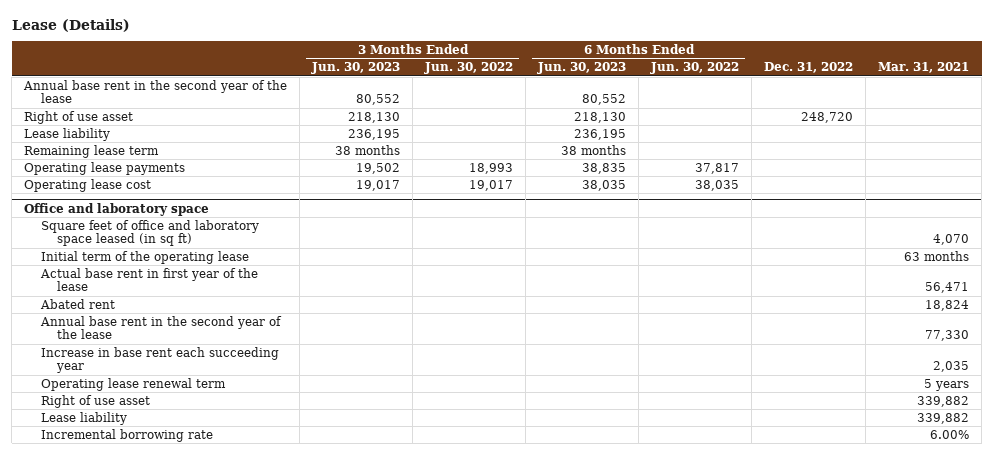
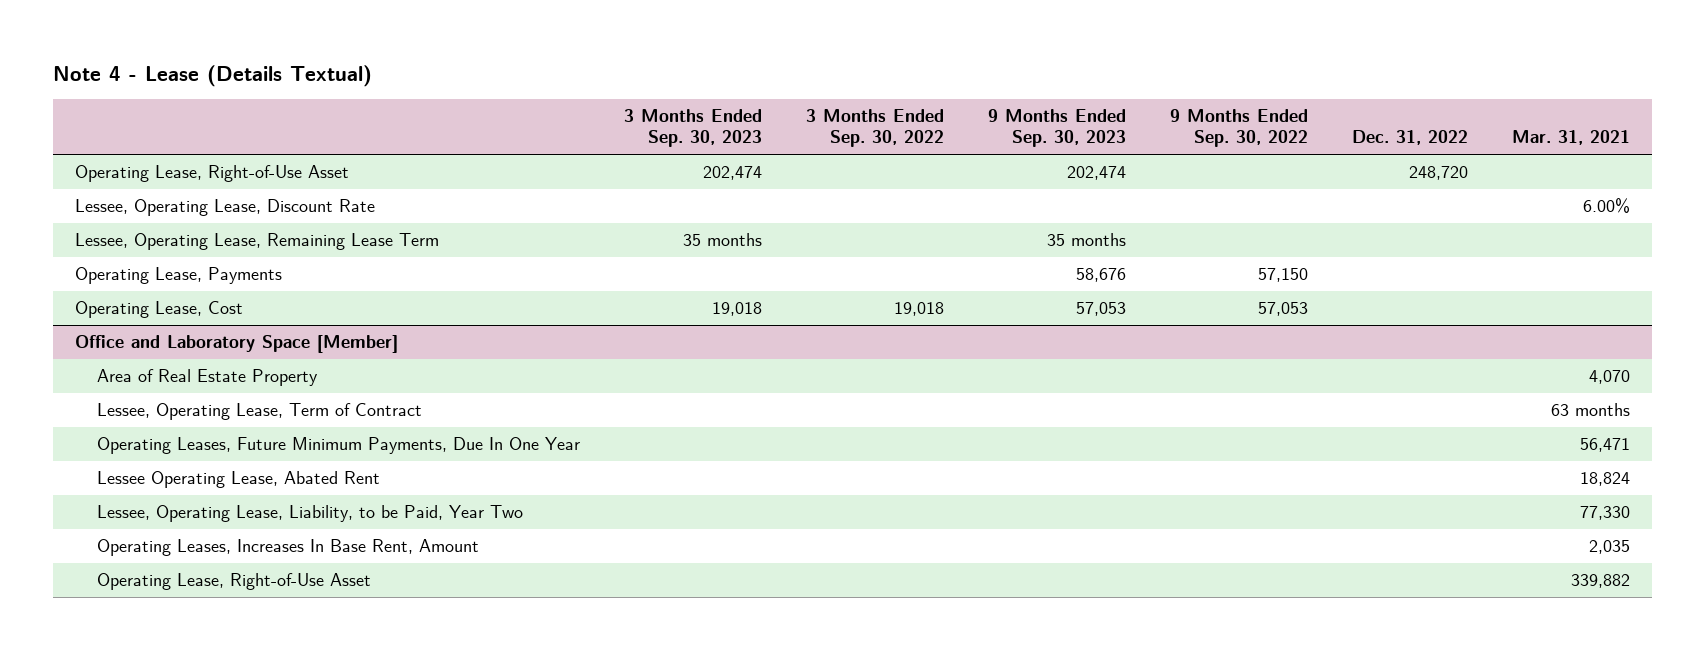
- Lease (Details)
+ Note 4 - Lease (Details Textual)
- | 3 Months Ended Jun. 30, 2023 | 3 Months Ended Jun. 30, 2022 | 6 Months Ended Jun. 30, 2023 | 6 Months Ended Jun. 30, 2022 | Dec. 31, 2022 | Mar. 31, 2021
+ | 3 Months Ended Sep. 30, 2023 | 3 Months Ended Sep. 30, 2022 | 9 Months Ended Sep. 30, 2023 | 9 Months Ended Sep. 30, 2022 | Dec. 31, 2022 | Mar. 31, 2021
- Annual base rent in the second year of the lease | 80,552 | | 80,552 | | |
- Right of use asset | 218,130 | | 218,130 | | 248,720 |
- Lease liability | 236,195 | | 236,195 | | |
- Remaining lease term | 38 months | | 38 months | | |
- Operating lease payments | 19,502 | 18,993 | 38,835 | 37,817 | |
- Operating lease cost | 19,017 | 19,017 | 38,035 | 38,035 | |
- Office and laboratory space
- Square feet of office and laboratory space leased (in sq ft) | | | | | | 4,070
- Initial term of the operating lease | | | | | | 63 months
- Actual base rent in first year of the lease | | | | | | 56,471
- Abated rent | | | | | | 18,824
- Annual base rent in the second year of the lease | | | | | | 77,330
- Increase in base rent each succeeding year | | | | | | 2,035
- Operating lease renewal term | | | | | | 5 years
- Right of use asset | | | | | | 339,882
- Lease liability | | | | | | 339,882
- Incremental borrowing rate | | | | | | 6.00%
+ Operating Lease, Right-of-Use Asset | 202,474 | | 202,474 | | 248,720 |
+ Lessee, Operating Lease, Discount Rate | | | | | | 6.00%
+ Lessee, Operating Lease, Remaining Lease Term | 35 months | | 35 months | | |
+ Operating Lease, Payments | | | 58,676 | 57,150 | |
+ Operating Lease, Cost | 19,018 | 19,018 | 57,053 | 57,053 | |
+ Office and Laboratory Space [Member]
+ Area of Real Estate Property | | | | | | 4,070
+ Lessee, Operating Lease, Term of Contract | | | | | | 63 months
+ Operating Leases, Future Minimum Payments, Due In One Year | | | | | | 56,471
+ Lessee Operating Lease, Abated Rent | | | | | | 18,824
+ Lessee, Operating Lease, Liability, to be Paid, Year Two | | | | | | 77,330
+ Operating Leases, Increases In Base Rent, Amount | | | | | | 2,035
+ Operating Lease, Right-of-Use Asset | | | | | | 339,882

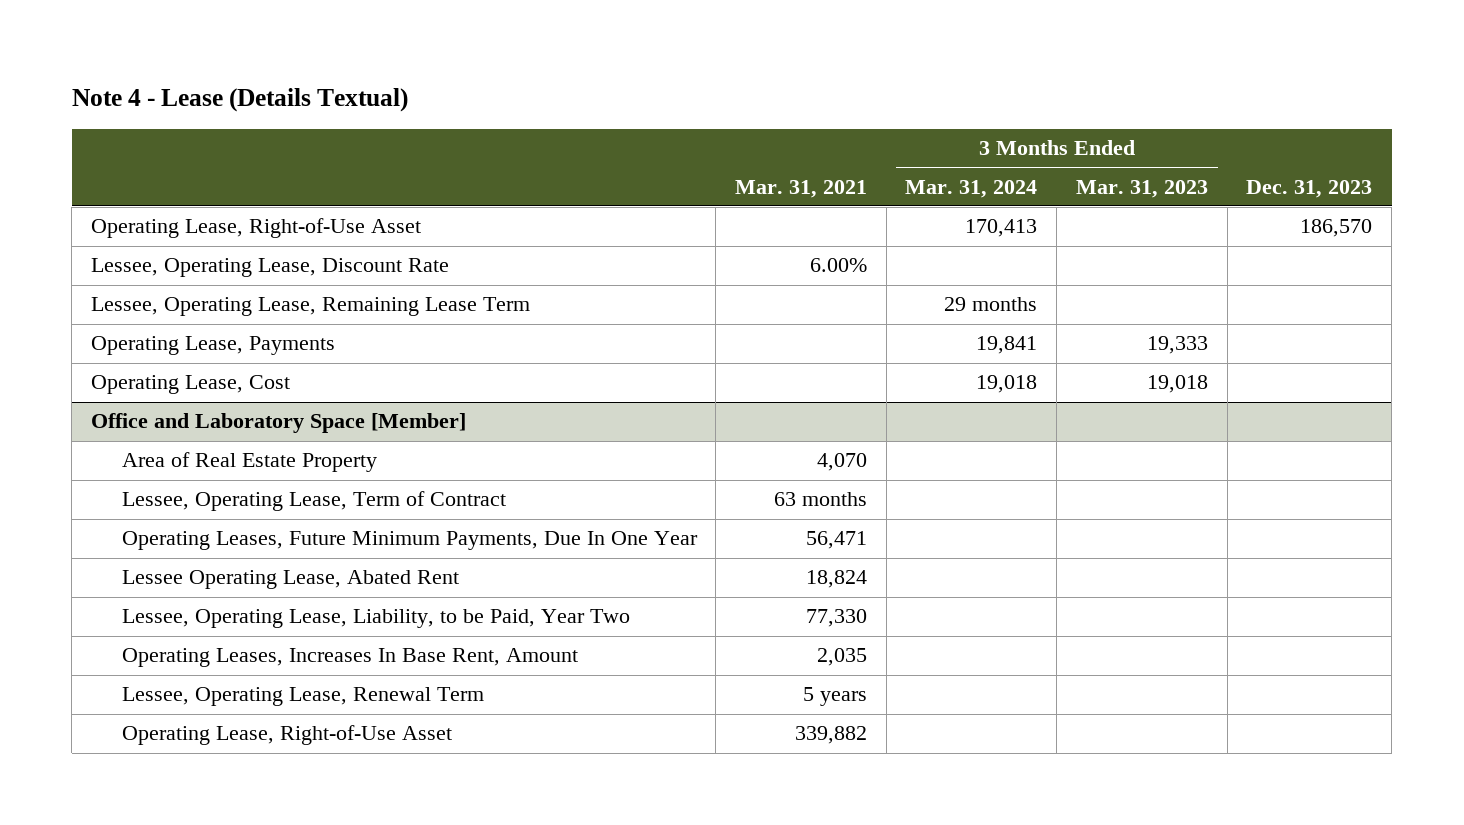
- | 3 Months Ended Sep. 30, 2023 | 3 Months Ended Sep. 30, 2022 | 9 Months Ended Sep. 30, 2023 | 9 Months Ended Sep. 30, 2022 | Dec. 31, 2022 | Mar. 31, 2021
+ | Mar. 31, 2021 | 3 Months Ended Mar. 31, 2024 | 3 Months Ended Mar. 31, 2023 | Dec. 31, 2023
@ Office and Laboratory Space [Member]
+ Lessee, Operating Lease, Renewal Term | 5 years | | |

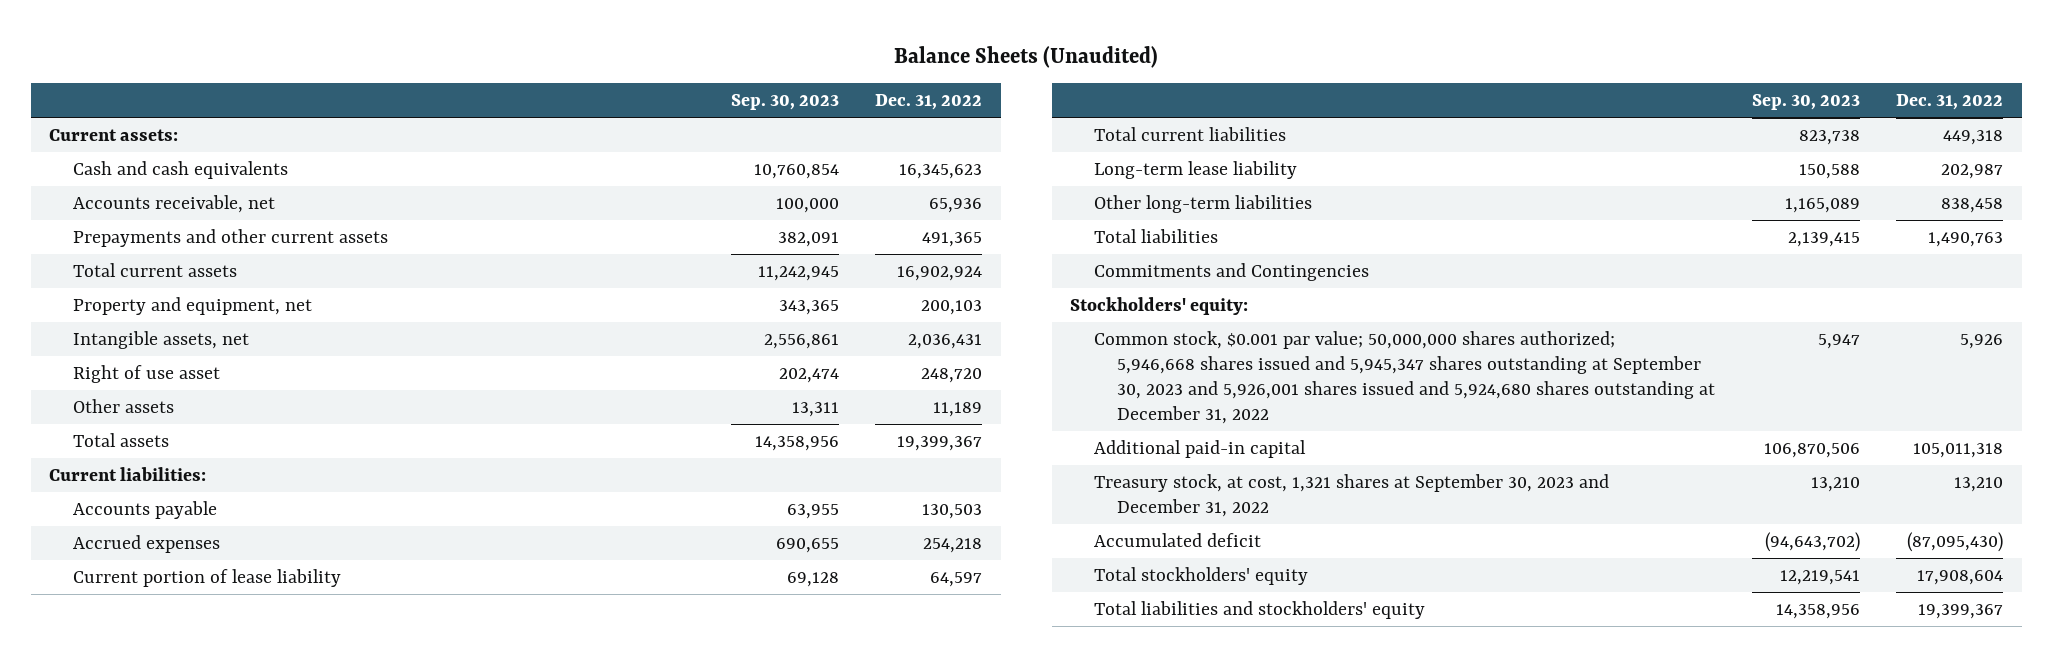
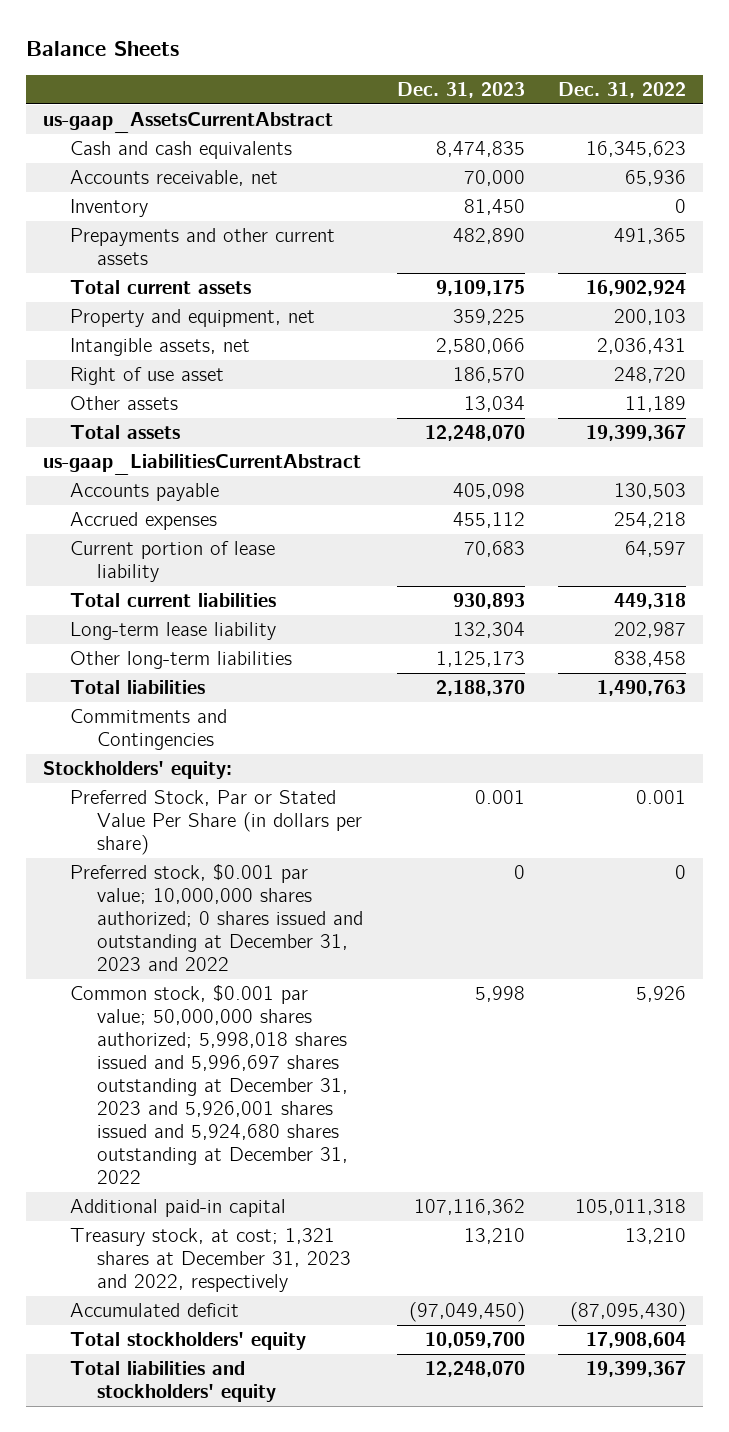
- Balance Sheets (Unaudited)
+ Balance Sheets
- | Sep. 30, 2023 | Dec. 31, 2022
+ | Dec. 31, 2023 | Dec. 31, 2022
- Current assets:
+ us-gaap_AssetsCurrentAbstract
+ Inventory | 81,450 | 0
- Current liabilities:
+ us-gaap_LiabilitiesCurrentAbstract
- Common stock, $0.001 par value; 50,000,000 shares authorized; 5,946,668 shares issued and 5,945,347 shares outstanding at September 30, 2023 and 5,926,001 shares issued and 5,924,680 shares outstanding at December 31, 2022 | 5,947 | 5,926
+ Preferred Stock, Par or Stated Value Per Share (in dollars per share) | 0.001 | 0.001
+ Preferred stock, $0.001 par value; 10,000,000 shares authorized; 0 shares issued and outstanding at December 31, 2023 and 2022 | 0 | 0
+ Common stock, $0.001 par value; 50,000,000 shares authorized; 5,998,018 shares issued and 5,996,697 shares outstanding at December 31, 2023 and 5,926,001 shares issued and 5,924,680 shares outstanding at December 31, 2022 | 5,998 | 5,926
- Treasury stock, at cost, 1,321 shares at September 30, 2023 and December 31, 2022 | 13,210 | 13,210
+ Treasury stock, at cost; 1,321 shares at December 31, 2023 and 2022, respectively | 13,210 | 13,210

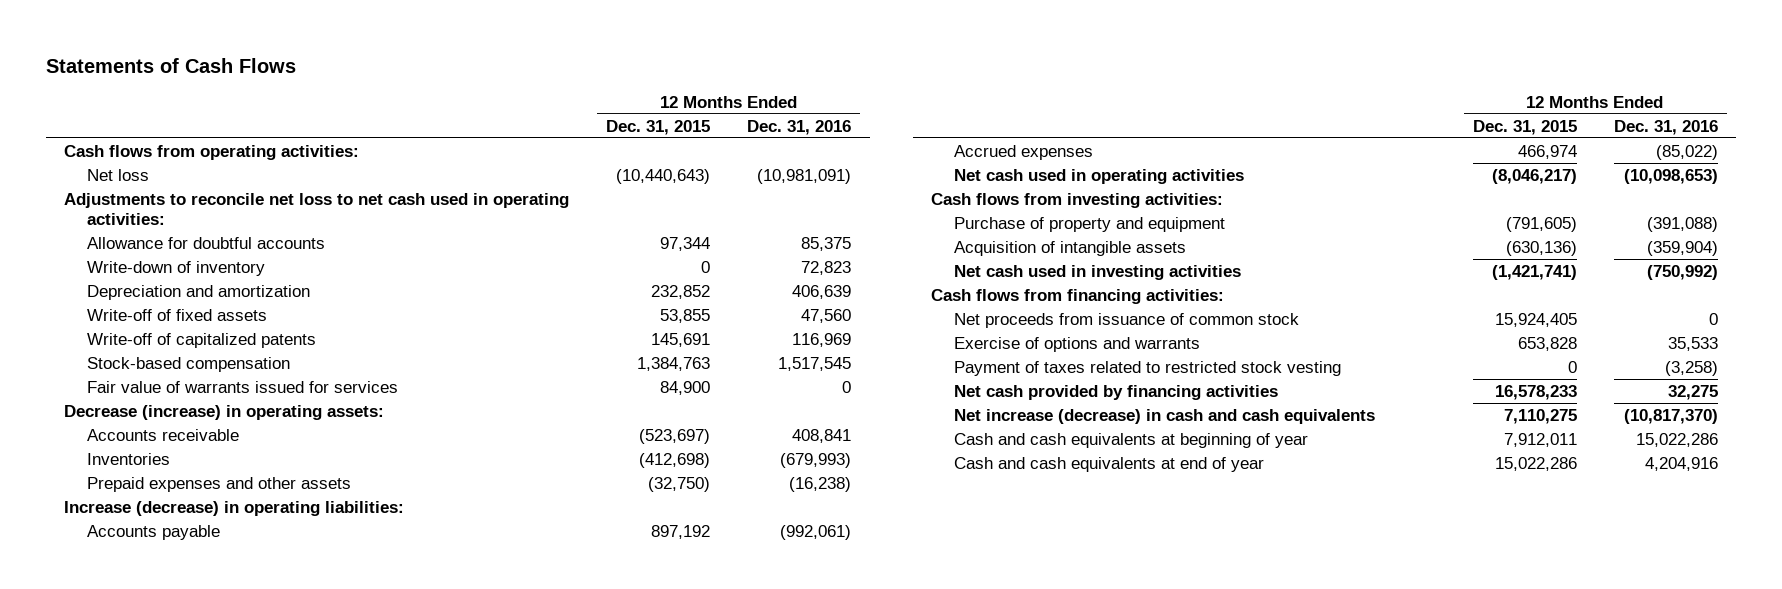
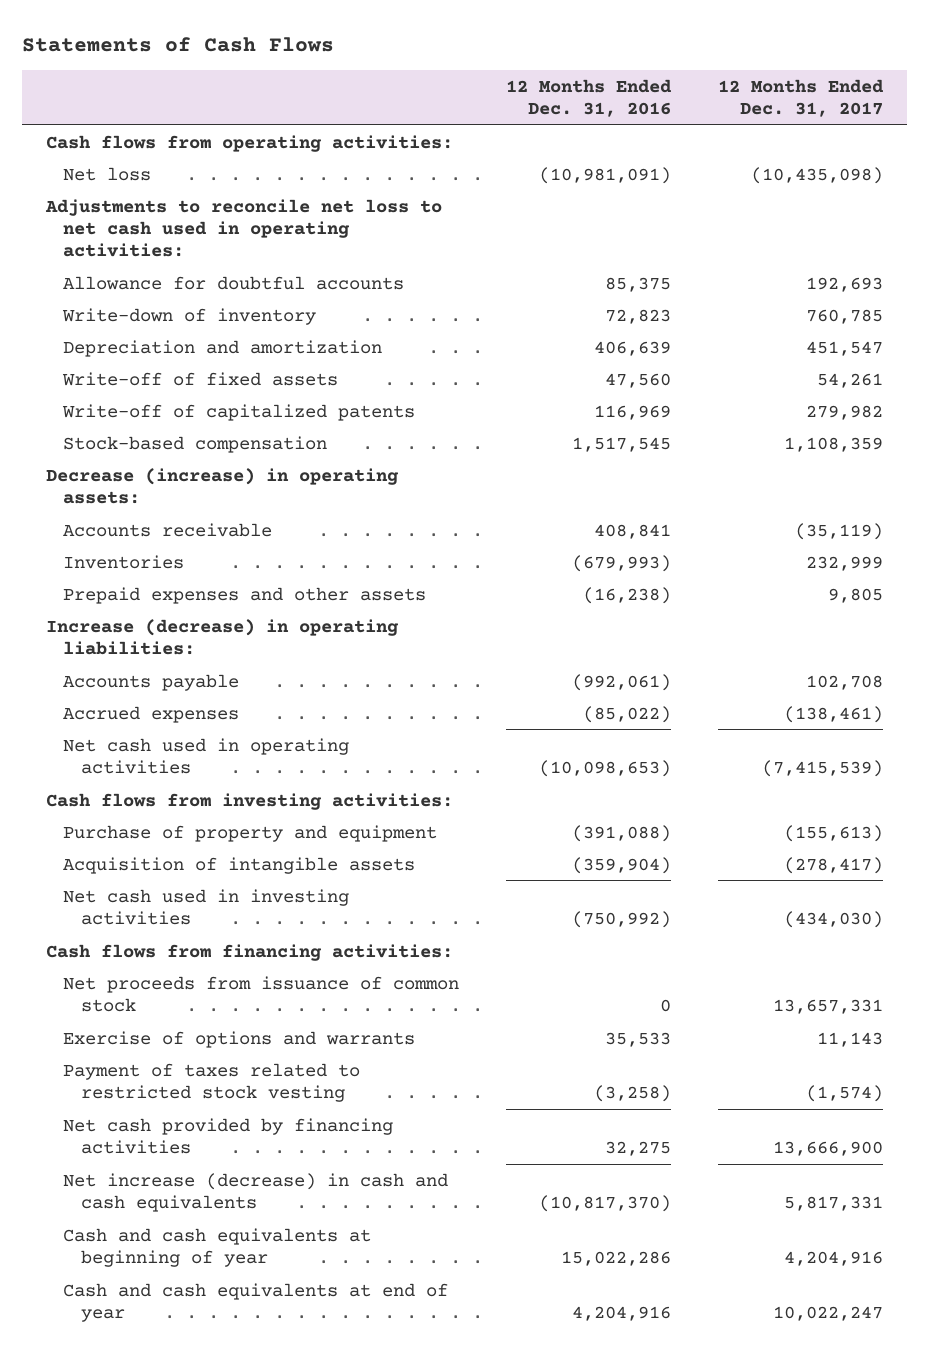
- | 12 Months Ended Dec. 31, 2015 | 12 Months Ended Dec. 31, 2016
+ | 12 Months Ended Dec. 31, 2016 | 12 Months Ended Dec. 31, 2017
- Fair value of warrants issued for services | 84,900 | 0

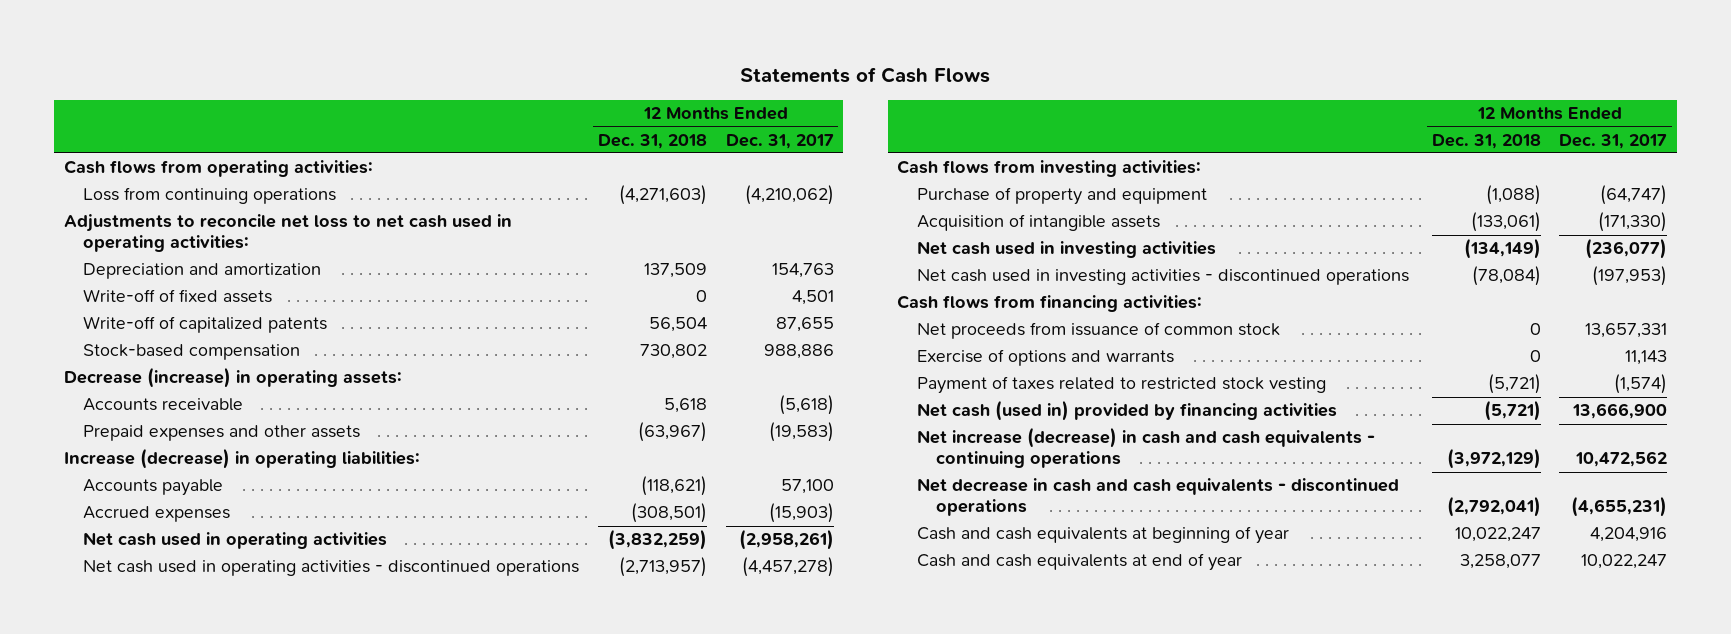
- | 12 Months Ended Dec. 31, 2016 | 12 Months Ended Dec. 31, 2017
+ | 12 Months Ended Dec. 31, 2018 | 12 Months Ended Dec. 31, 2017
- Net loss | (10,981,091) | (10,435,098)
+ Loss from continuing operations | (4,271,603) | (4,210,062)
- Allowance for doubtful accounts | 85,375 | 192,693
- Write-down of inventory | 72,823 | 760,785
- Depreciation and amortization | 406,639 | 451,547
- Write-off of fixed assets | 47,560 | 54,261
- Write-off of capitalized patents | 116,969 | 279,982
- Stock-based compensation | 1,517,545 | 1,108,359
+ Depreciation and amortization | 137,509 | 154,763
+ Write-off of fixed assets | 0 | 4,501
+ Write-off of capitalized patents | 56,504 | 87,655
+ Stock-based compensation | 730,802 | 988,886
- Accounts receivable | 408,841 | (35,119)
- Inventories | (679,993) | 232,999
- Prepaid expenses and other assets | (16,238) | 9,805
+ Accounts receivable | 5,618 | (5,618)
+ Prepaid expenses and other assets | (63,967) | (19,583)
- Accounts payable | (992,061) | 102,708
- Accrued expenses | (85,022) | (138,461)
- Net cash used in operating activities | (10,098,653) | (7,415,539)
+ Accounts payable | (118,621) | 57,100
+ Accrued expenses | (308,501) | (15,903)
+ Net cash used in operating activities | (3,832,259) | (2,958,261)
+ Net cash used in operating activities - discontinued operations | (2,713,957) | (4,457,278)
- Purchase of property and equipment | (391,088) | (155,613)
- Acquisition of intangible assets | (359,904) | (278,417)
- Net cash used in investing activities | (750,992) | (434,030)
+ Purchase of property and equipment | (1,088) | (64,747)
+ Acquisition of intangible assets | (133,061) | (171,330)
+ Net cash used in investing activities | (134,149) | (236,077)
+ Net cash used in investing activities - discontinued operations | (78,084) | (197,953)
- Net cash provided by financing activities | 32,275 | 13,666,900
- Net increase (decrease) in cash and cash equivalents | (10,817,370) | 5,817,331
+ Net cash (used in) provided by financing activities | (5,721) | 13,666,900
+ Net increase (decrease) in cash and cash equivalents - continuing operations | (3,972,129) | 10,472,562
+ Net decrease in cash and cash equivalents - discontinued operations | (2,792,041) | (4,655,231)

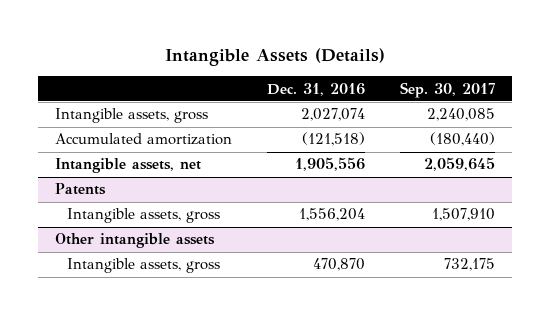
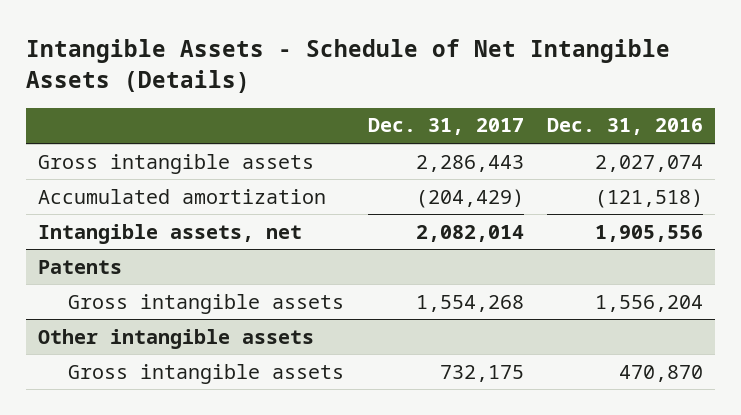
- Intangible Assets (Details)
+ Intangible Assets - Schedule of Net Intangible Assets (Details)
- | Dec. 31, 2016 | Sep. 30, 2017
+ | Dec. 31, 2017 | Dec. 31, 2016
- Intangible assets, gross | 2,027,074 | 2,240,085
+ Gross intangible assets | 2,286,443 | 2,027,074
@ Patents
- Intangible assets, gross | 1,556,204 | 1,507,910
+ Gross intangible assets | 1,554,268 | 1,556,204
@ Other intangible assets
- Intangible assets, gross | 470,870 | 732,175
+ Gross intangible assets | 732,175 | 470,870

